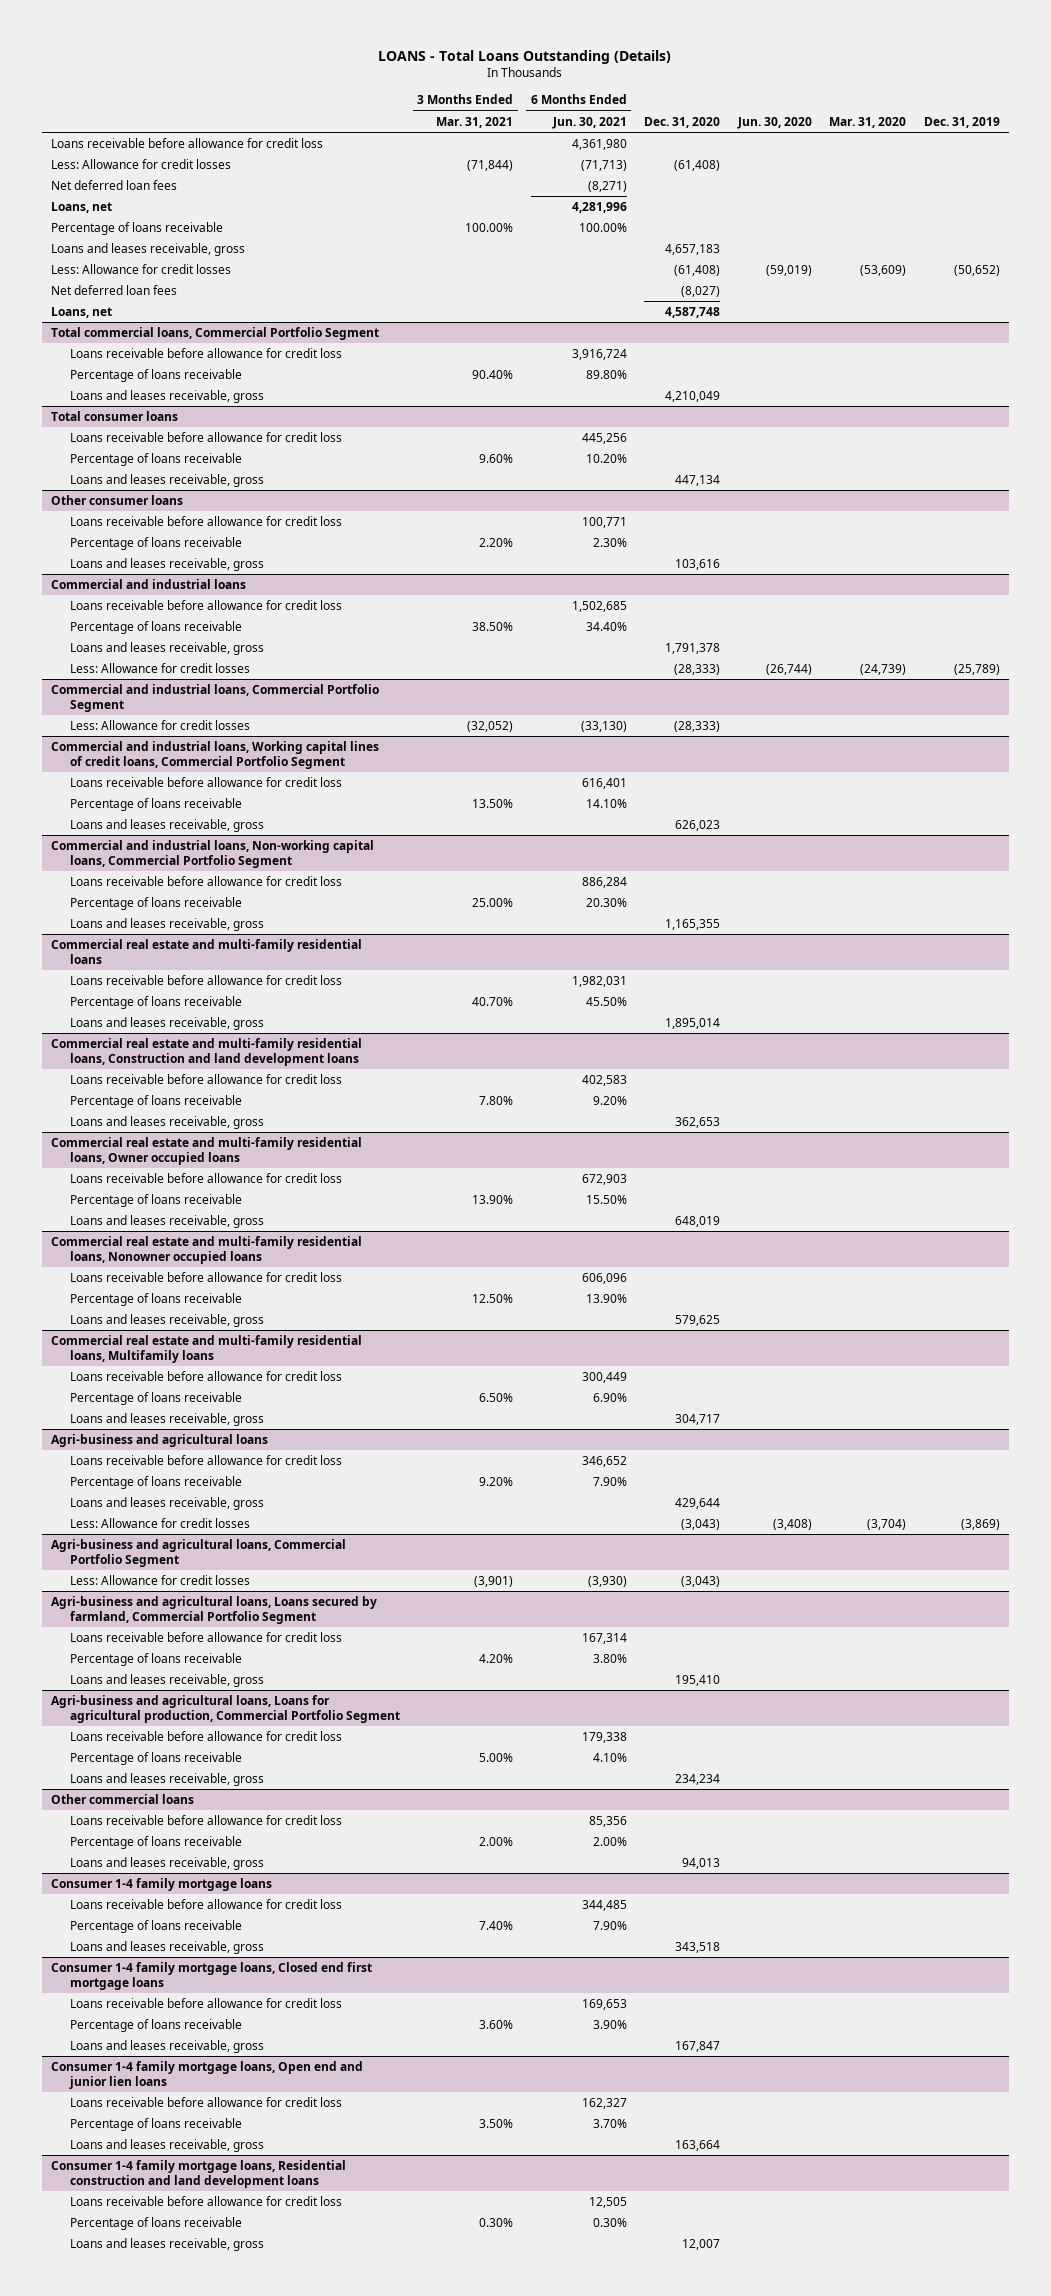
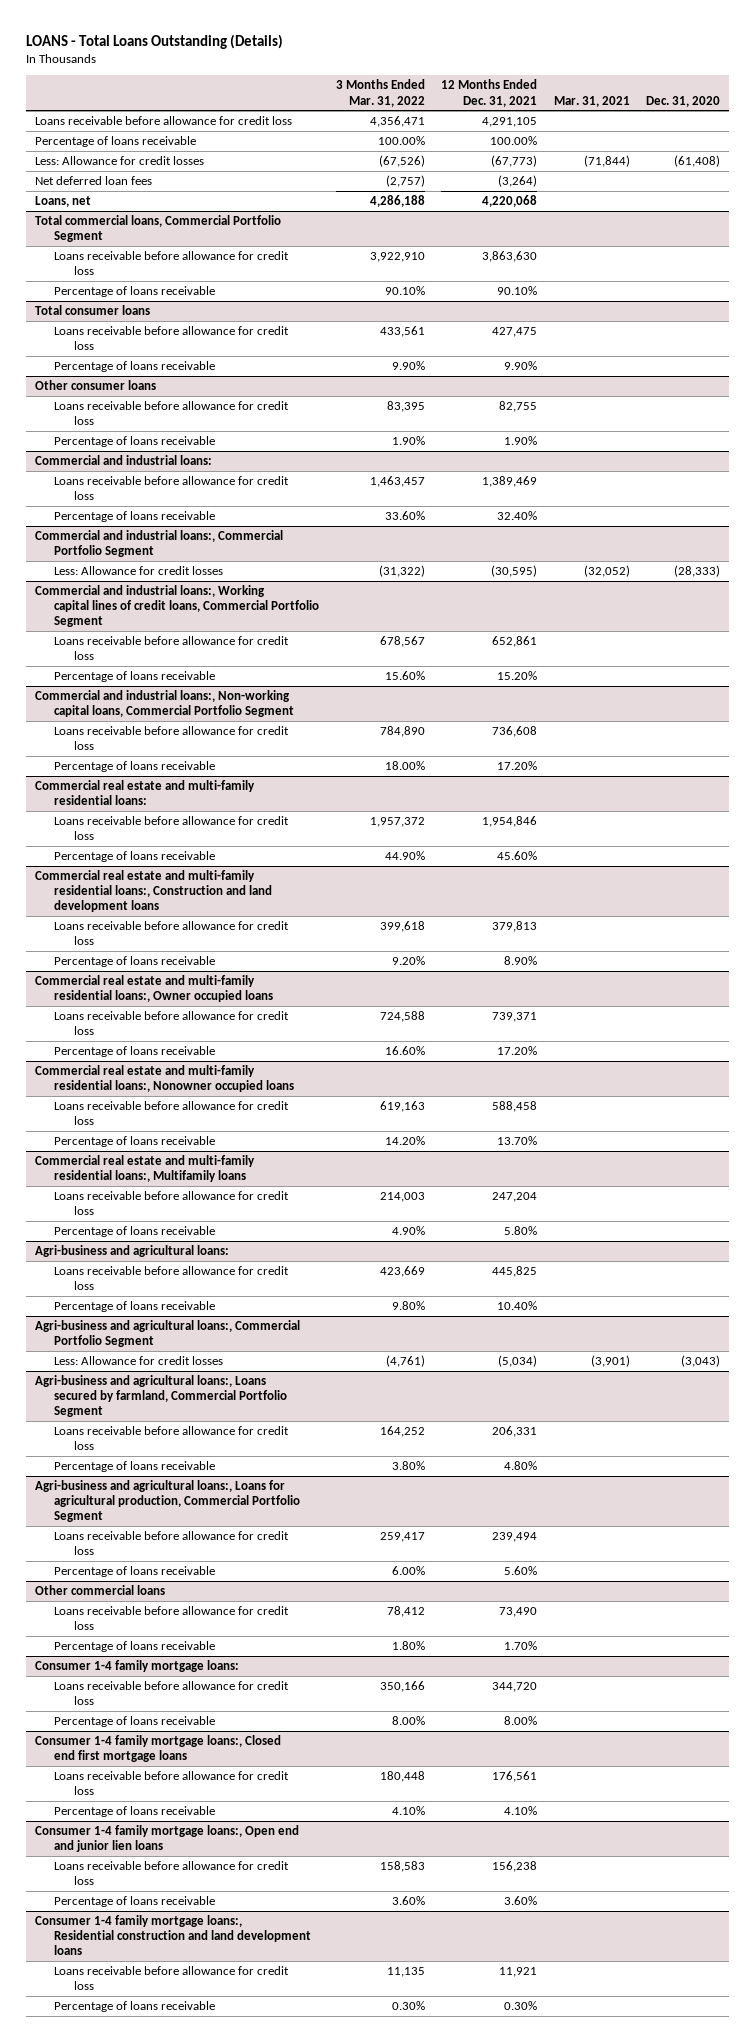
- | 3 Months Ended Mar. 31, 2021 | 6 Months Ended Jun. 30, 2021 | Dec. 31, 2020 | Jun. 30, 2020 | Mar. 31, 2020 | Dec. 31, 2019
+ | 3 Months Ended Mar. 31, 2022 | 12 Months Ended Dec. 31, 2021 | Mar. 31, 2021 | Dec. 31, 2020
moved up: Percentage of loans receivable | 100.00% | 100.00% | |
- Loans and leases receivable, gross | | | 4,657,183 | | |
- Less: Allowance for credit losses | | | (61,408) | (59,019) | (53,609) | (50,652)
- Net deferred loan fees | | | (8,027) | | |
- Loans, net | | | 4,587,748 | | |
@ Total commercial loans, Commercial Portfolio Segment
- Loans and leases receivable, gross | | | 4,210,049 | | |
@ Total consumer loans
- Loans and leases receivable, gross | | | 447,134 | | |
@ Other consumer loans
- Loans and leases receivable, gross | | | 103,616 | | |
- Commercial and industrial loans
+ Commercial and industrial loans:
- Loans and leases receivable, gross | | | 1,791,378 | | |
- Less: Allowance for credit losses | | | (28,333) | (26,744) | (24,739) | (25,789)
- Commercial and industrial loans, Commercial Portfolio Segment
+ Commercial and industrial loans:, Commercial Portfolio Segment
- Commercial and industrial loans, Working capital lines of credit loans, Commercial Portfolio Segment
+ Commercial and industrial loans:, Working capital lines of credit loans, Commercial Portfolio Segment
- Loans and leases receivable, gross | | | 626,023 | | |
- Commercial and industrial loans, Non-working capital loans, Commercial Portfolio Segment
+ Commercial and industrial loans:, Non-working capital loans, Commercial Portfolio Segment
- Loans and leases receivable, gross | | | 1,165,355 | | |
- Commercial real estate and multi-family residential loans
+ Commercial real estate and multi-family residential loans:
- Loans and leases receivable, gross | | | 1,895,014 | | |
- Commercial real estate and multi-family residential loans, Construction and land development loans
+ Commercial real estate and multi-family residential loans:, Construction and land development loans
- Loans and leases receivable, gross | | | 362,653 | | |
- Commercial real estate and multi-family residential loans, Owner occupied loans
+ Commercial real estate and multi-family residential loans:, Owner occupied loans
- Loans and leases receivable, gross | | | 648,019 | | |
- Commercial real estate and multi-family residential loans, Nonowner occupied loans
+ Commercial real estate and multi-family residential loans:, Nonowner occupied loans
- Loans and leases receivable, gross | | | 579,625 | | |
- Commercial real estate and multi-family residential loans, Multifamily loans
+ Commercial real estate and multi-family residential loans:, Multifamily loans
- Loans and leases receivable, gross | | | 304,717 | | |
- Agri-business and agricultural loans
+ Agri-business and agricultural loans:
- Loans and leases receivable, gross | | | 429,644 | | |
- Less: Allowance for credit losses | | | (3,043) | (3,408) | (3,704) | (3,869)
- Agri-business and agricultural loans, Commercial Portfolio Segment
+ Agri-business and agricultural loans:, Commercial Portfolio Segment
- Agri-business and agricultural loans, Loans secured by farmland, Commercial Portfolio Segment
+ Agri-business and agricultural loans:, Loans secured by farmland, Commercial Portfolio Segment
- Loans and leases receivable, gross | | | 195,410 | | |
- Agri-business and agricultural loans, Loans for agricultural production, Commercial Portfolio Segment
+ Agri-business and agricultural loans:, Loans for agricultural production, Commercial Portfolio Segment
- Loans and leases receivable, gross | | | 234,234 | | |
@ Other commercial loans
- Loans and leases receivable, gross | | | 94,013 | | |
- Consumer 1-4 family mortgage loans
+ Consumer 1-4 family mortgage loans:
- Loans and leases receivable, gross | | | 343,518 | | |
- Consumer 1-4 family mortgage loans, Closed end first mortgage loans
+ Consumer 1-4 family mortgage loans:, Closed end first mortgage loans
- Loans and leases receivable, gross | | | 167,847 | | |
- Consumer 1-4 family mortgage loans, Open end and junior lien loans
+ Consumer 1-4 family mortgage loans:, Open end and junior lien loans
- Loans and leases receivable, gross | | | 163,664 | | |
- Consumer 1-4 family mortgage loans, Residential construction and land development loans
+ Consumer 1-4 family mortgage loans:, Residential construction and land development loans
- Loans and leases receivable, gross | | | 12,007 | | |

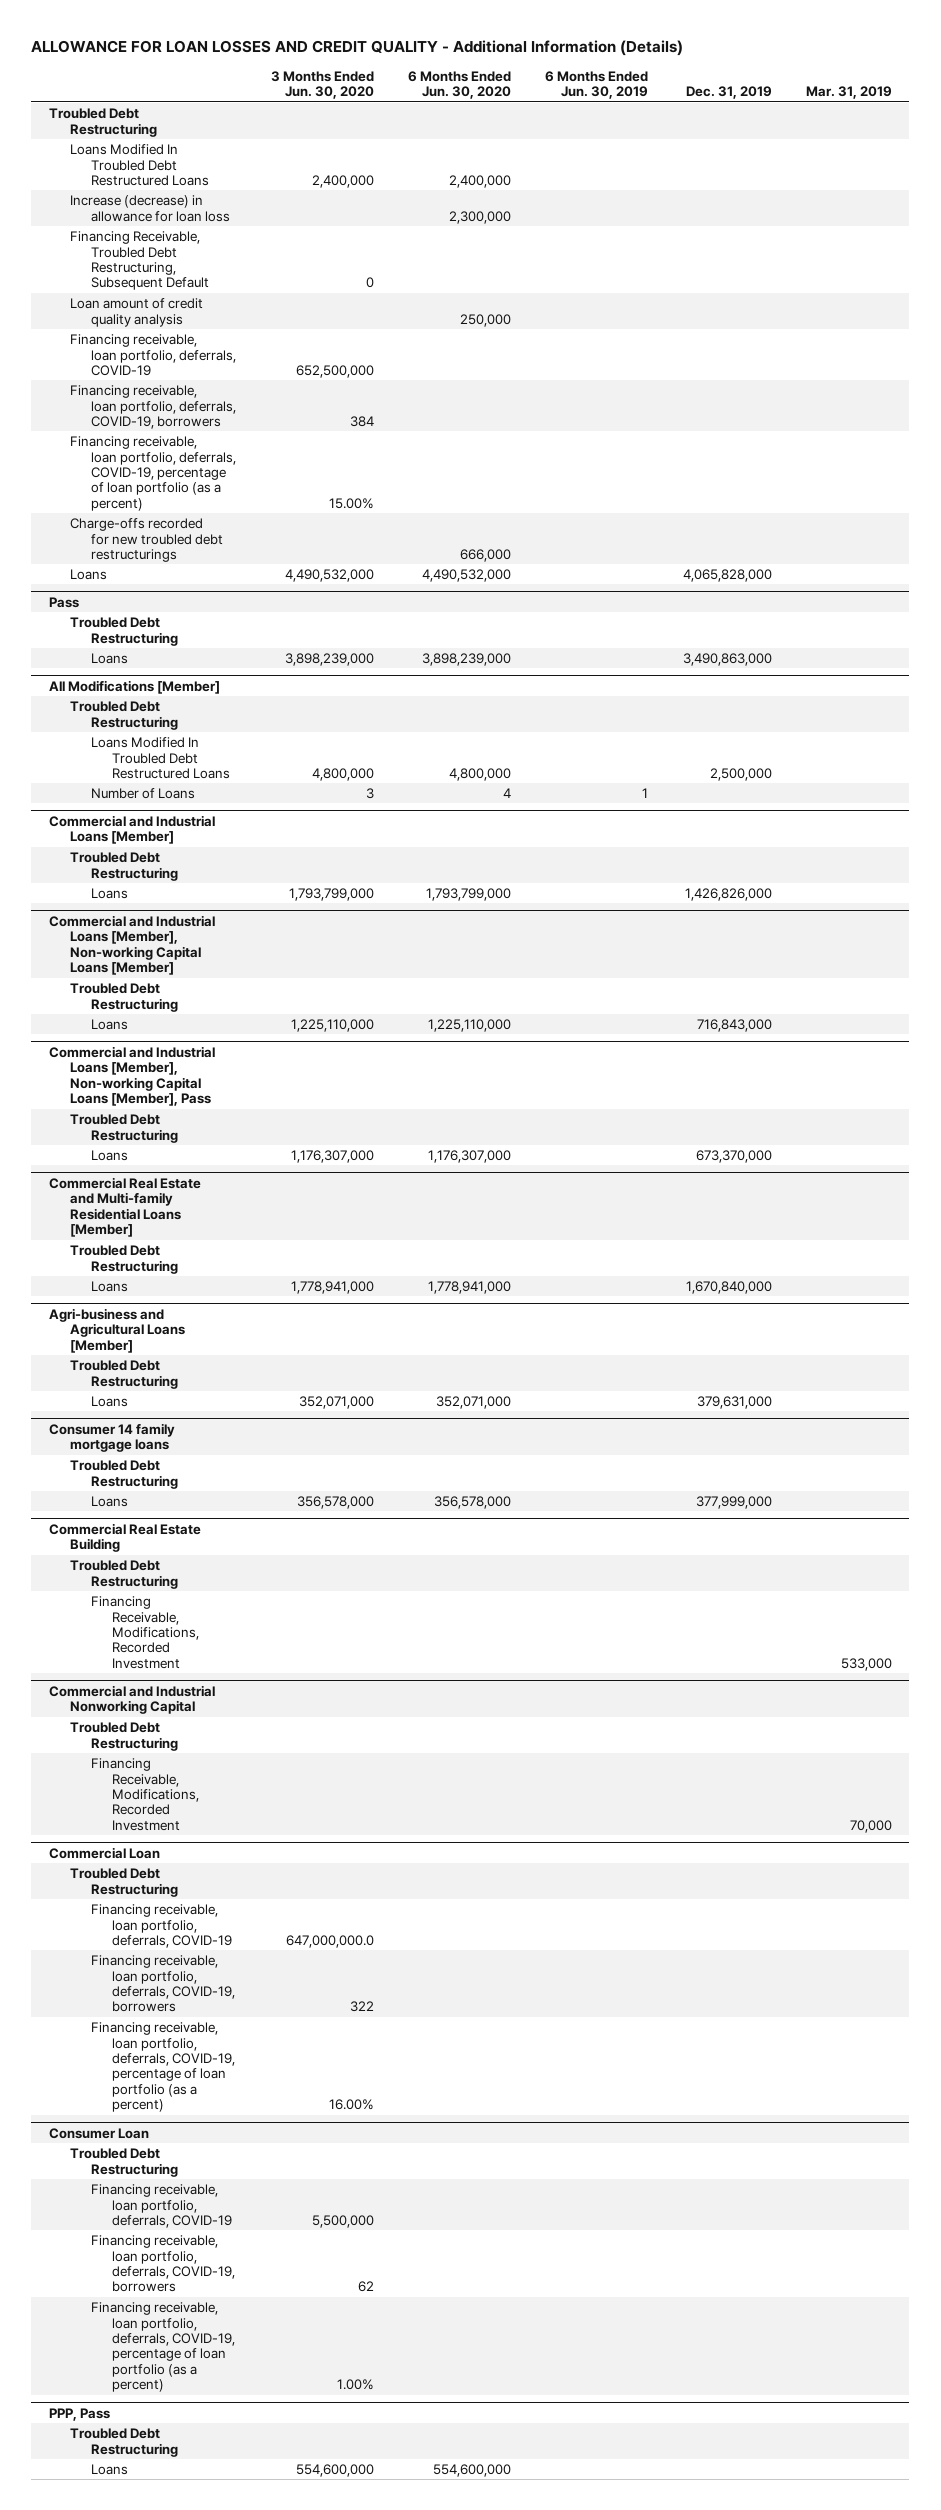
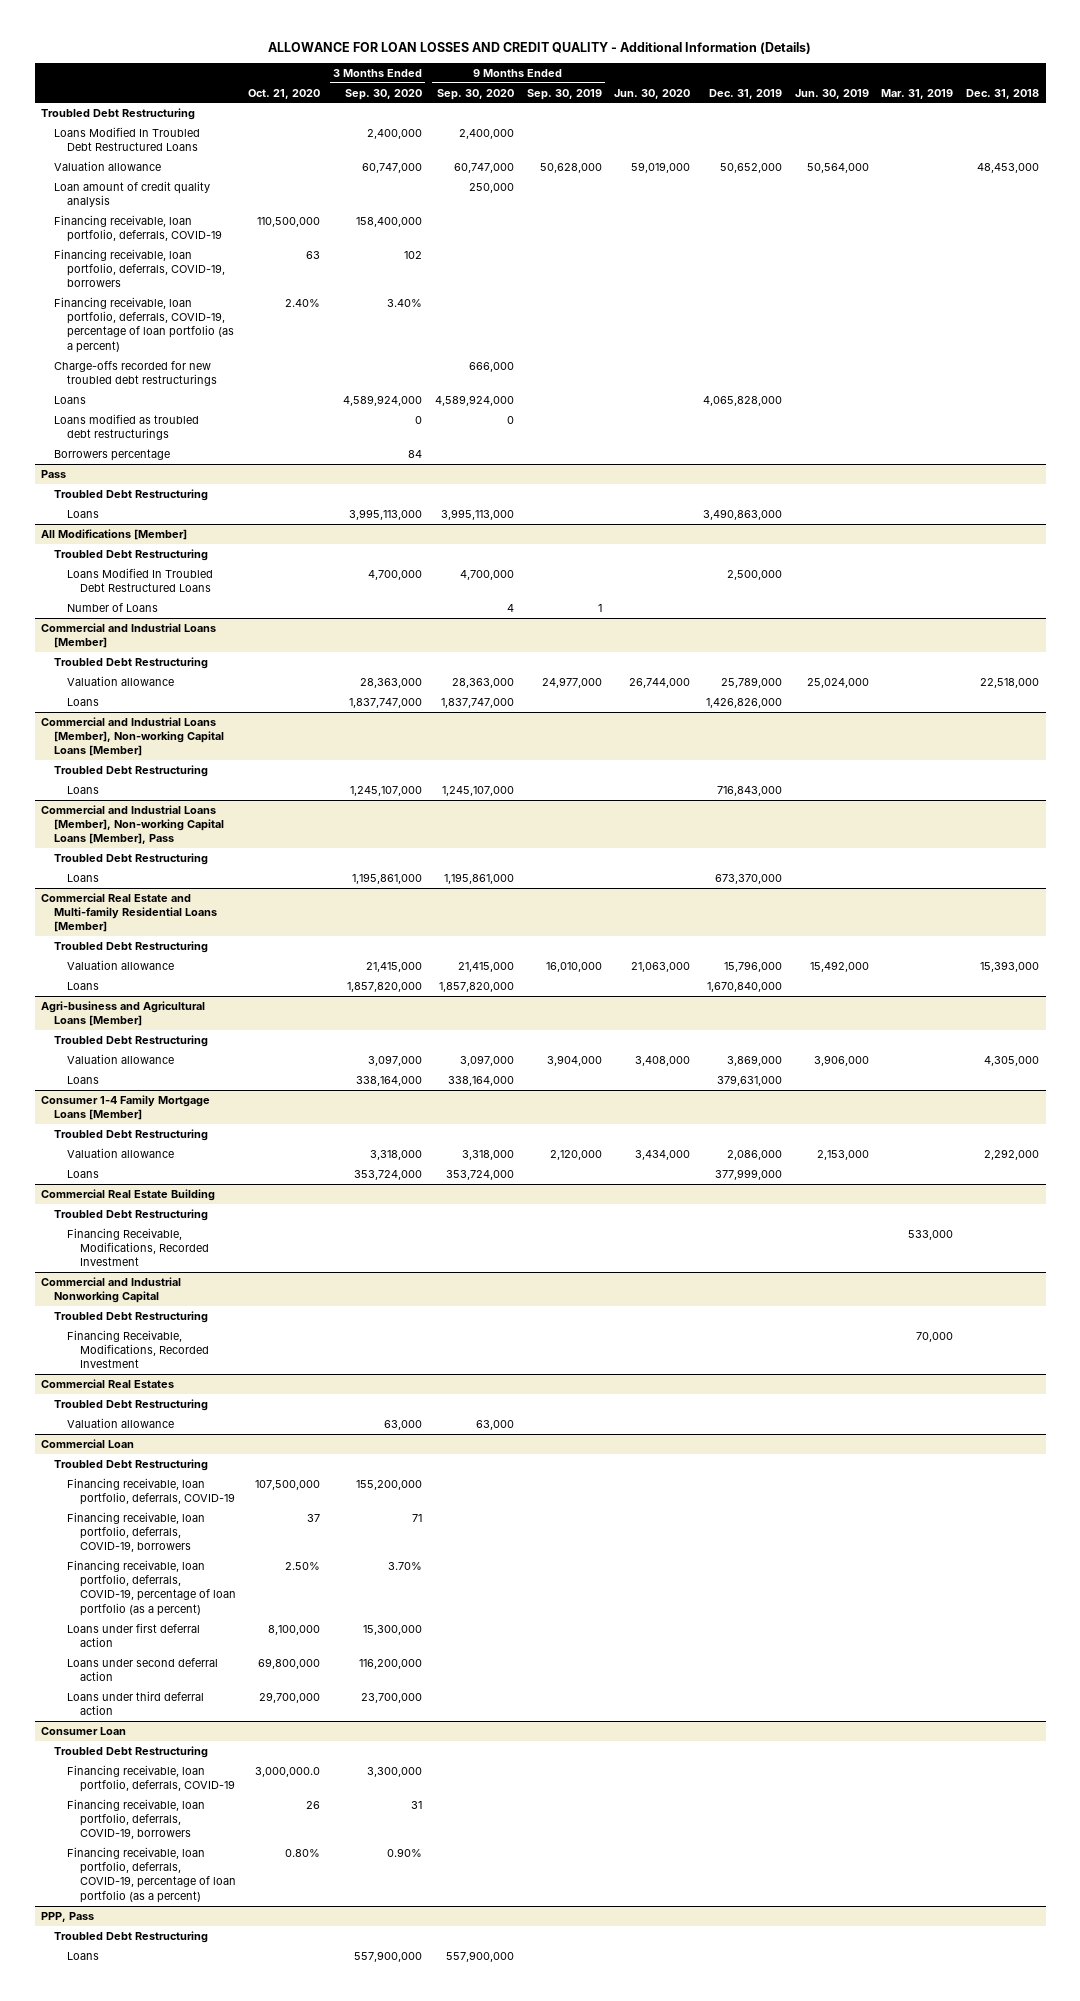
- | 3 Months Ended Jun. 30, 2020 | 6 Months Ended Jun. 30, 2020 | 6 Months Ended Jun. 30, 2019 | Dec. 31, 2019 | Mar. 31, 2019
+ | Oct. 21, 2020 | 3 Months Ended Sep. 30, 2020 | 9 Months Ended Sep. 30, 2020 | 9 Months Ended Sep. 30, 2019 | Jun. 30, 2020 | Dec. 31, 2019 | Jun. 30, 2019 | Mar. 31, 2019 | Dec. 31, 2018
- Increase (decrease) in allowance for loan loss | | 2,300,000 | | |
- Financing Receivable, Troubled Debt Restructuring, Subsequent Default | 0 | | | |
+ Valuation allowance | | 60,747,000 | 60,747,000 | 50,628,000 | 59,019,000 | 50,652,000 | 50,564,000 | | 48,453,000
+ Loans modified as troubled debt restructurings | | 0 | 0 | | | | | |
+ Borrowers percentage | | 84 | | | | | | |
@ Commercial and Industrial Loans [Member]
+ Valuation allowance | | 28,363,000 | 28,363,000 | 24,977,000 | 26,744,000 | 25,789,000 | 25,024,000 | | 22,518,000
@ Commercial Real Estate and Multi-family Residential Loans [Member]
+ Valuation allowance | | 21,415,000 | 21,415,000 | 16,010,000 | 21,063,000 | 15,796,000 | 15,492,000 | | 15,393,000
@ Agri-business and Agricultural Loans [Member]
+ Valuation allowance | | 3,097,000 | 3,097,000 | 3,904,000 | 3,408,000 | 3,869,000 | 3,906,000 | | 4,305,000
- Consumer 14 family mortgage loans
+ Consumer 1-4 Family Mortgage Loans [Member]
+ Valuation allowance | | 3,318,000 | 3,318,000 | 2,120,000 | 3,434,000 | 2,086,000 | 2,153,000 | | 2,292,000
+ Commercial Real Estates
+ Troubled Debt Restructuring
+ Valuation allowance | | 63,000 | 63,000 | | | | | |
@ Commercial Loan
+ Loans under first deferral action | 8,100,000 | 15,300,000 | | | | | | |
+ Loans under second deferral action | 69,800,000 | 116,200,000 | | | | | | |
+ Loans under third deferral action | 29,700,000 | 23,700,000 | | | | | | |

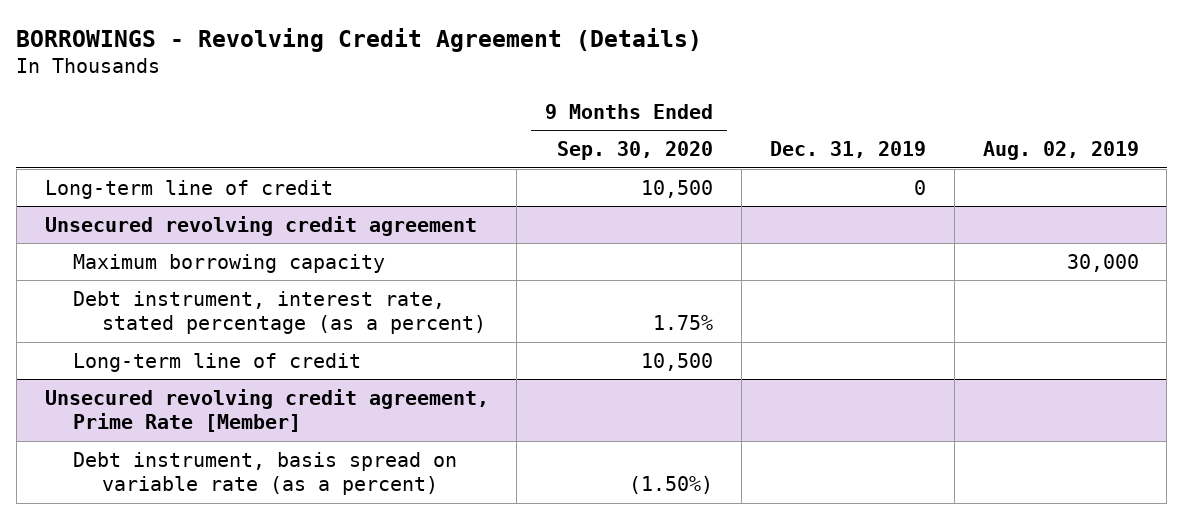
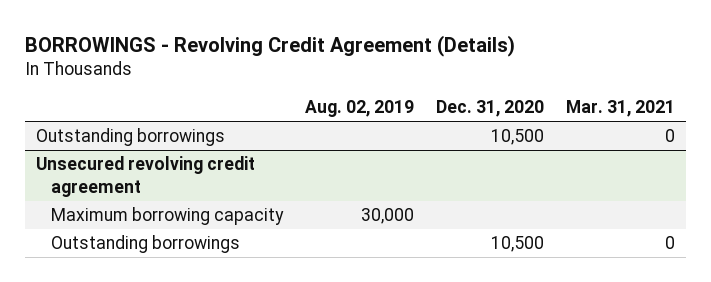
- | 9 Months Ended Sep. 30, 2020 | Dec. 31, 2019 | Aug. 02, 2019
+ | Aug. 02, 2019 | Dec. 31, 2020 | Mar. 31, 2021
- Long-term line of credit | 10,500 | 0 |
+ Outstanding borrowings | | 10,500 | 0
@ Unsecured revolving credit agreement
- Debt instrument, interest rate, stated percentage (as a percent) | 1.75% | |
- Long-term line of credit | 10,500 | |
- Unsecured revolving credit agreement, Prime Rate [Member]
- Debt instrument, basis spread on variable rate (as a percent) | (1.50%) | |
@ Unsecured revolving credit agreement
+ Outstanding borrowings | | 10,500 | 0

